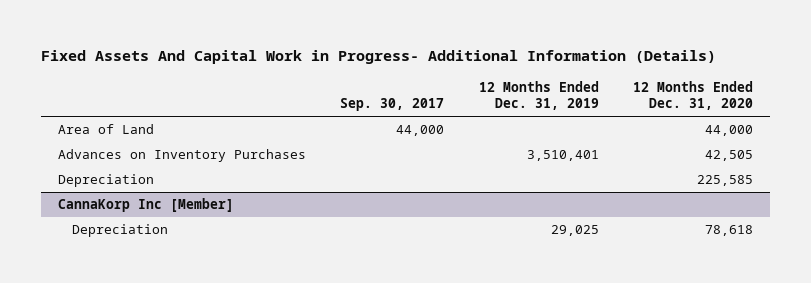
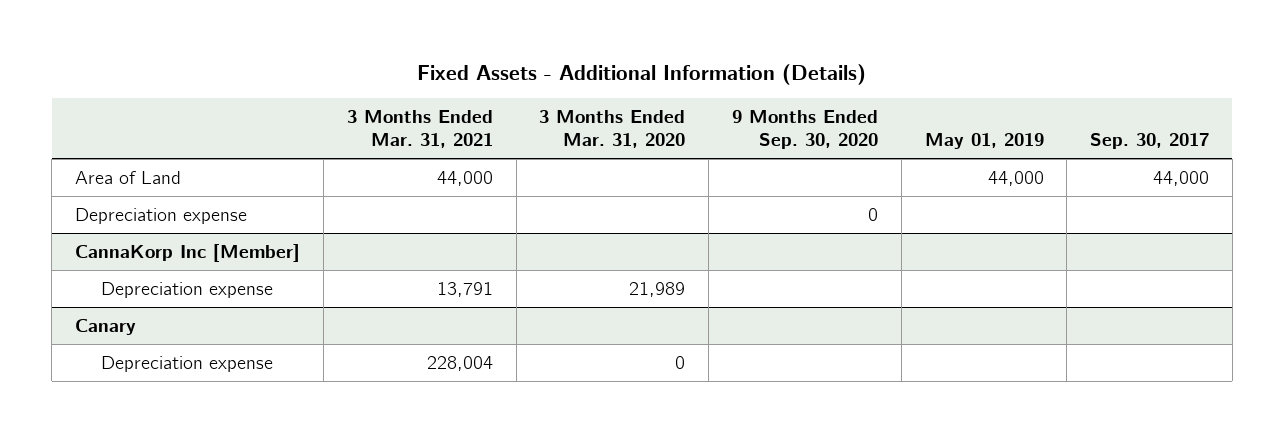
- Fixed Assets And Capital Work in Progress- Additional Information (Details)
+ Fixed Assets - Additional Information (Details)
- | Sep. 30, 2017 | 12 Months Ended Dec. 31, 2019 | 12 Months Ended Dec. 31, 2020
+ | 3 Months Ended Mar. 31, 2021 | 3 Months Ended Mar. 31, 2020 | 9 Months Ended Sep. 30, 2020 | May 01, 2019 | Sep. 30, 2017
- Advances on Inventory Purchases | | 3,510,401 | 42,505
- Depreciation | | | 225,585
+ Depreciation expense | | | 0 | |
@ CannaKorp Inc [Member]
- Depreciation | | 29,025 | 78,618
+ Depreciation expense | 13,791 | 21,989 | | |
+ Canary
+ Depreciation expense | 228,004 | 0 | | |

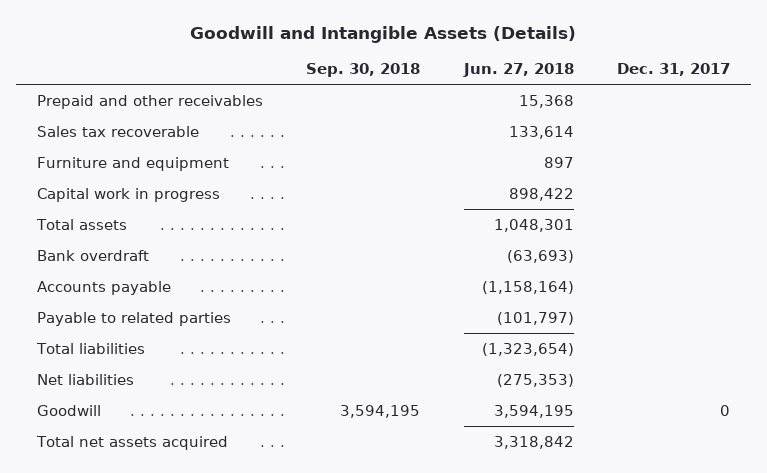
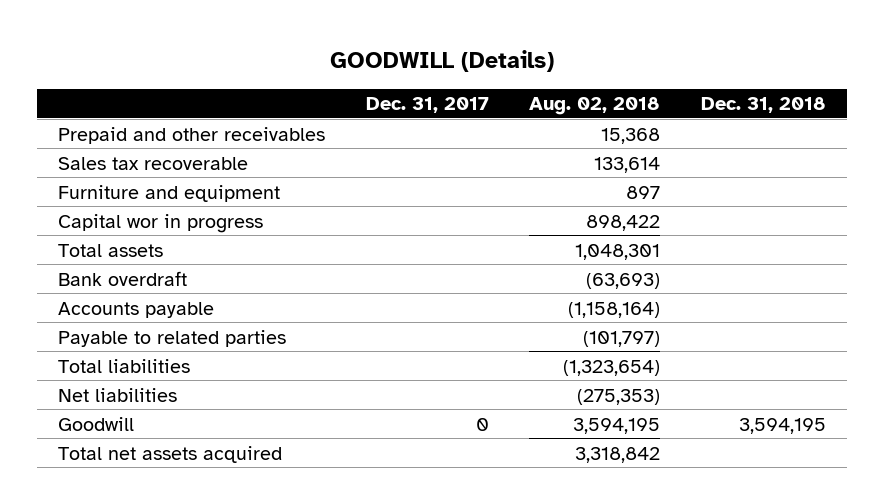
- Goodwill and Intangible Assets (Details)
+ GOODWILL (Details)
- | Sep. 30, 2018 | Jun. 27, 2018 | Dec. 31, 2017
+ | Dec. 31, 2017 | Aug. 02, 2018 | Dec. 31, 2018
- Capital work in progress | | 898,422 |
+ Capital wor in progress | | 898,422 |

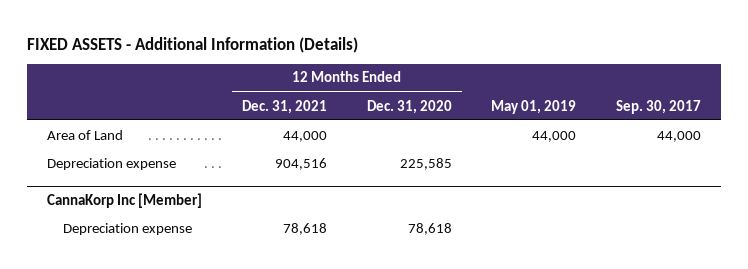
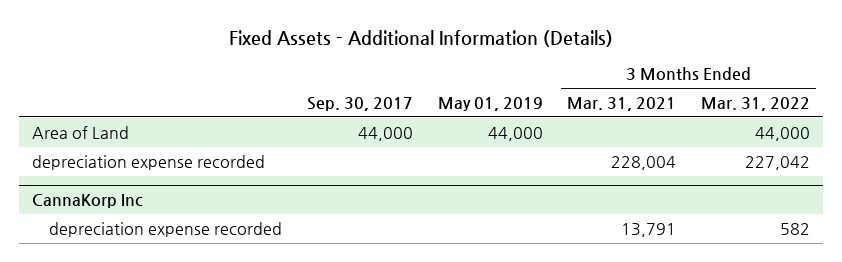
- FIXED ASSETS - Additional Information (Details)
+ Fixed Assets - Additional Information (Details)
- | 12 Months Ended Dec. 31, 2021 | 12 Months Ended Dec. 31, 2020 | May 01, 2019 | Sep. 30, 2017
+ | Sep. 30, 2017 | May 01, 2019 | 3 Months Ended Mar. 31, 2021 | 3 Months Ended Mar. 31, 2022
- Depreciation expense | 904,516 | 225,585 | |
- CannaKorp Inc [Member]
- Depreciation expense | 78,618 | 78,618 | |
+ depreciation expense recorded | | | 228,004 | 227,042
+ CannaKorp Inc
+ depreciation expense recorded | | | 13,791 | 582

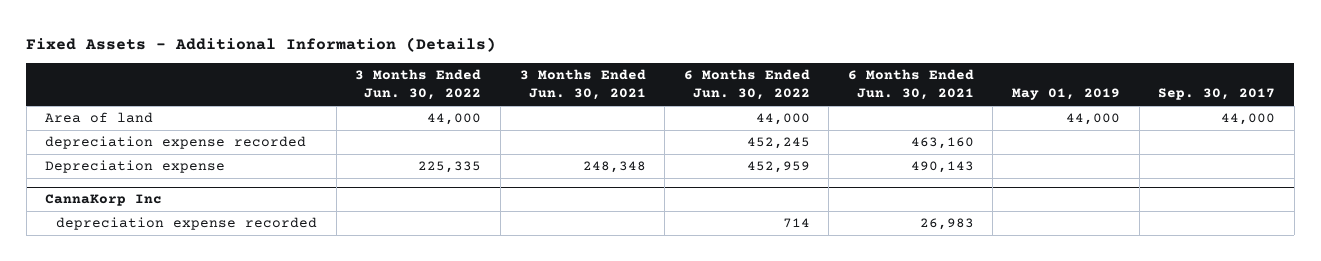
- | Sep. 30, 2017 | May 01, 2019 | 3 Months Ended Mar. 31, 2021 | 3 Months Ended Mar. 31, 2022
+ | 3 Months Ended Jun. 30, 2022 | 3 Months Ended Jun. 30, 2021 | 6 Months Ended Jun. 30, 2022 | 6 Months Ended Jun. 30, 2021 | May 01, 2019 | Sep. 30, 2017
- Area of Land | 44,000 | 44,000 | | 44,000
+ Area of land | 44,000 | | 44,000 | | 44,000 | 44,000
+ Depreciation expense | 225,335 | 248,348 | 452,959 | 490,143 | |

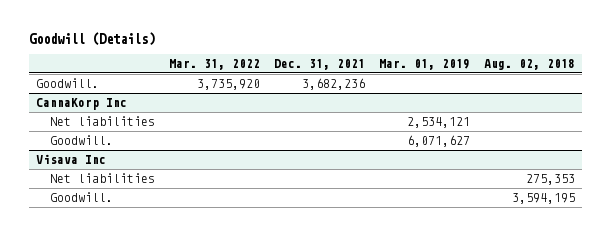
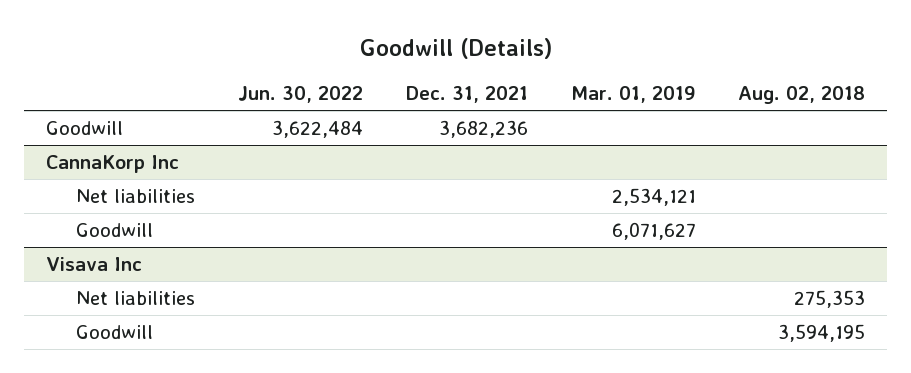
- | Mar. 31, 2022 | Dec. 31, 2021 | Mar. 01, 2019 | Aug. 02, 2018
+ | Jun. 30, 2022 | Dec. 31, 2021 | Mar. 01, 2019 | Aug. 02, 2018
- Goodwill. | 3,735,920 | 3,682,236 | |
+ Goodwill | 3,622,484 | 3,682,236 | |
@ CannaKorp Inc
- Goodwill. | | | 6,071,627 |
+ Goodwill | | | 6,071,627 |
@ Visava Inc
- Goodwill. | | | | 3,594,195
+ Goodwill | | | | 3,594,195

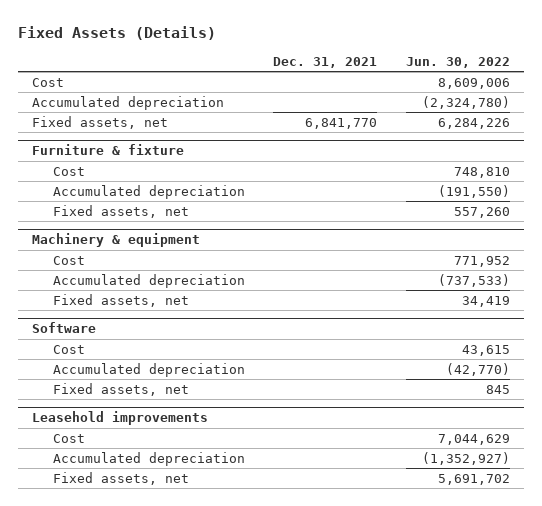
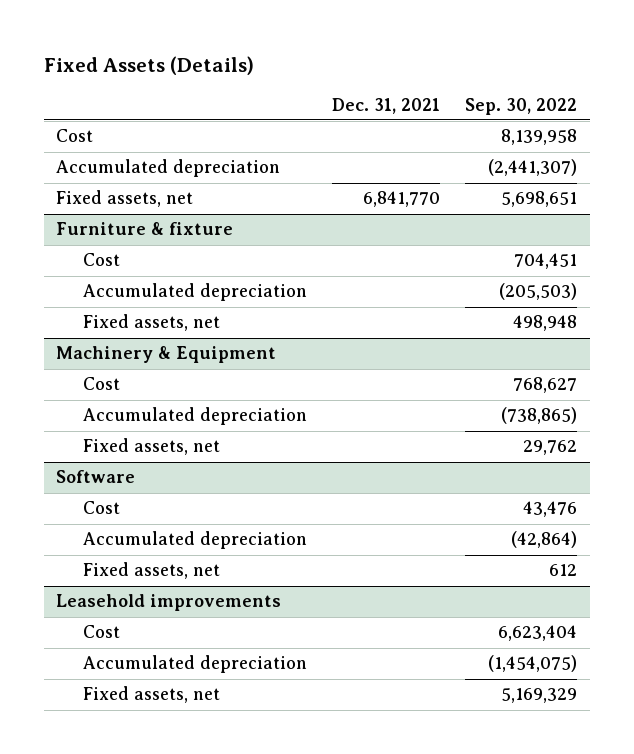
- | Dec. 31, 2021 | Jun. 30, 2022
+ | Dec. 31, 2021 | Sep. 30, 2022
- Machinery & equipment
+ Machinery & Equipment

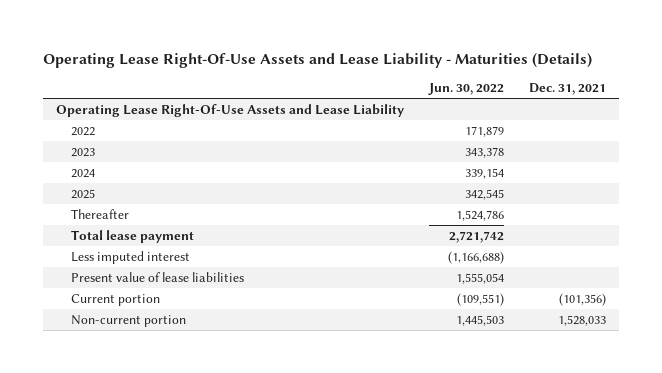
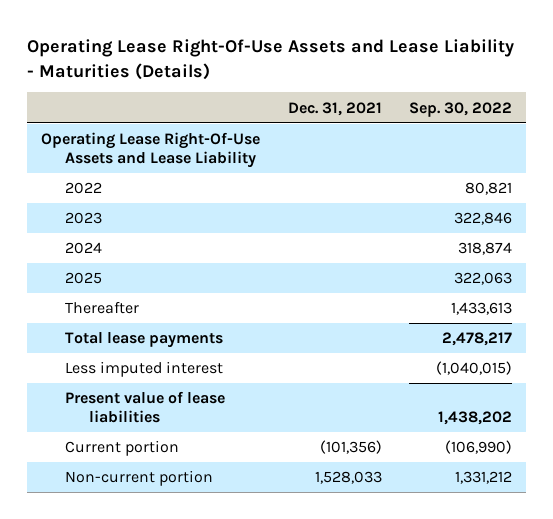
- | Jun. 30, 2022 | Dec. 31, 2021
+ | Dec. 31, 2021 | Sep. 30, 2022
- Total lease payment | 2,721,742 |
+ Total lease payments | | 2,478,217

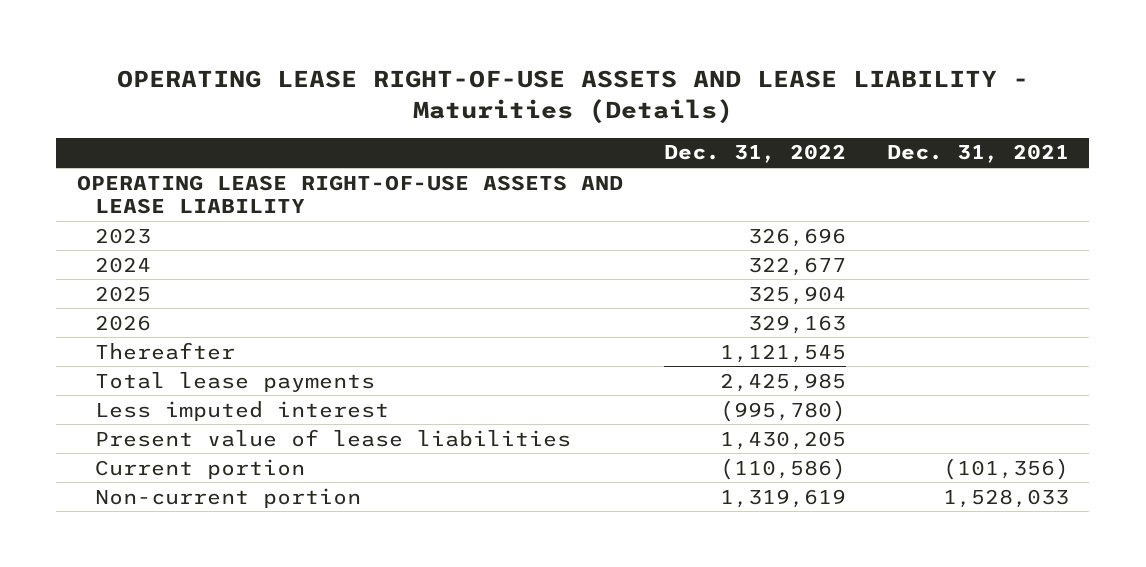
- Operating Lease Right-Of-Use Assets and Lease Liability - Maturities (Details)
+ OPERATING LEASE RIGHT-OF-USE ASSETS AND LEASE LIABILITY - Maturities (Details)
- | Dec. 31, 2021 | Sep. 30, 2022
+ | Dec. 31, 2022 | Dec. 31, 2021
- Operating Lease Right-Of-Use Assets and Lease Liability
- 2022 | | 80,821
+ OPERATING LEASE RIGHT-OF-USE ASSETS AND LEASE LIABILITY
+ 2026 | 329,163 |

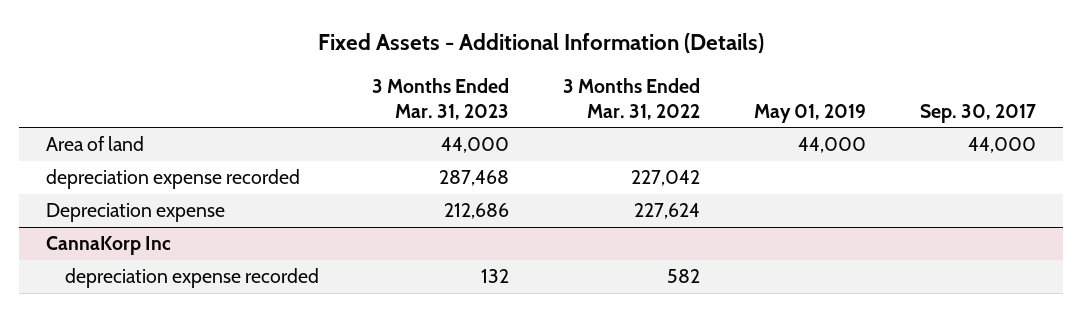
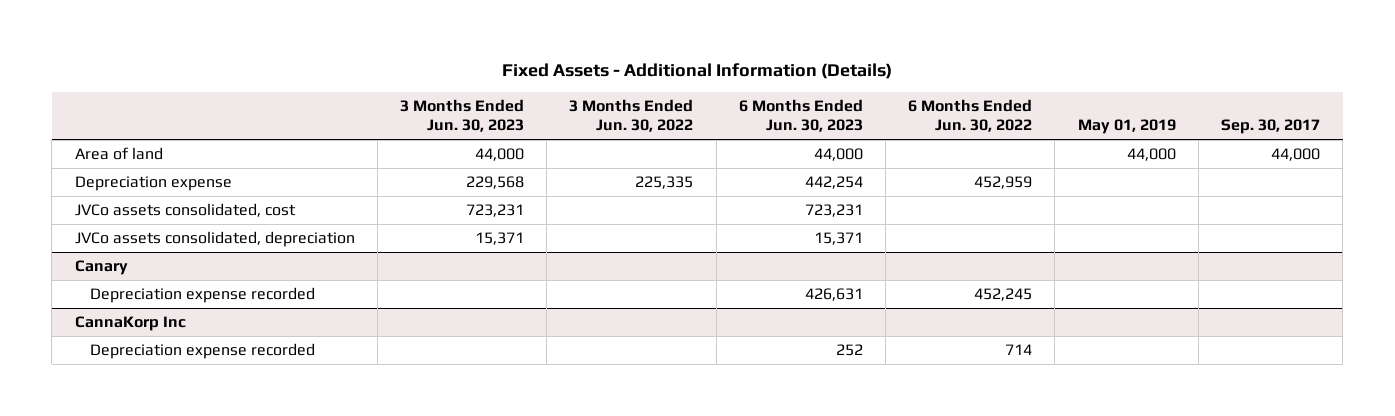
- | 3 Months Ended Mar. 31, 2023 | 3 Months Ended Mar. 31, 2022 | May 01, 2019 | Sep. 30, 2017
+ | 3 Months Ended Jun. 30, 2023 | 3 Months Ended Jun. 30, 2022 | 6 Months Ended Jun. 30, 2023 | 6 Months Ended Jun. 30, 2022 | May 01, 2019 | Sep. 30, 2017
- depreciation expense recorded | 287,468 | 227,042 | |
+ JVCo assets consolidated, cost | 723,231 | | 723,231 | | |
+ JVCo assets consolidated, depreciation | 15,371 | | 15,371 | | |
+ Canary
+ Depreciation expense recorded | | | 426,631 | 452,245 | |
@ CannaKorp Inc
- depreciation expense recorded | 132 | 582 | |
+ Depreciation expense recorded | | | 252 | 714 | |

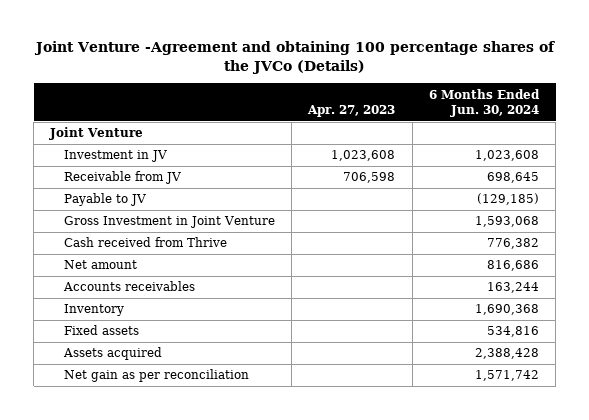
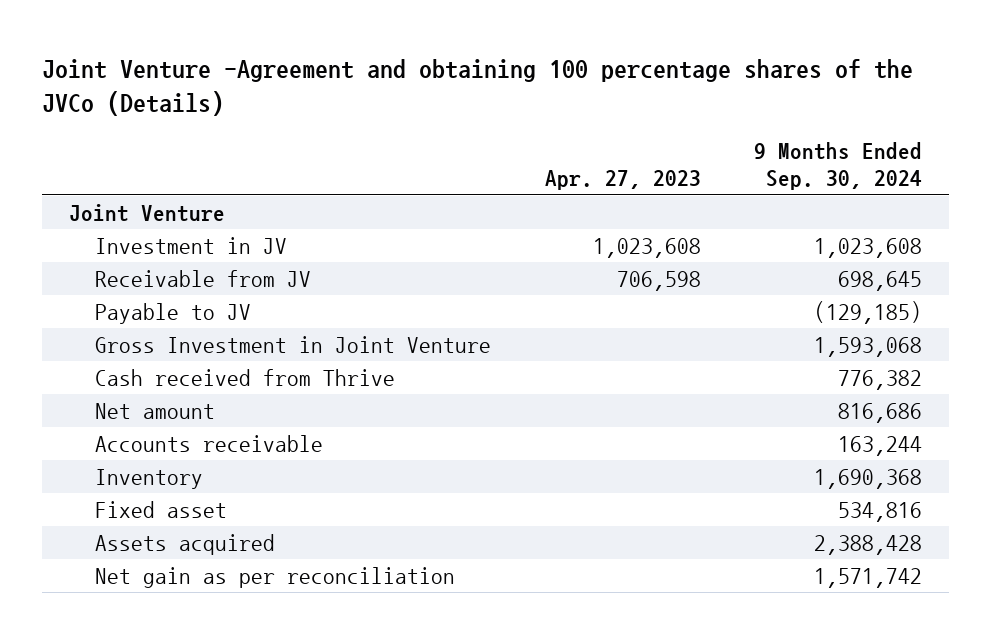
- | Apr. 27, 2023 | 6 Months Ended Jun. 30, 2024
+ | Apr. 27, 2023 | 9 Months Ended Sep. 30, 2024
- Accounts receivables | | 163,244
+ Accounts receivable | | 163,244
- Fixed assets | | 534,816
+ Fixed asset | | 534,816

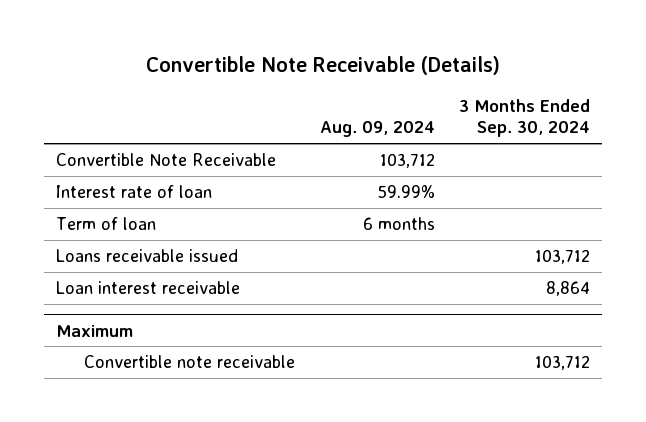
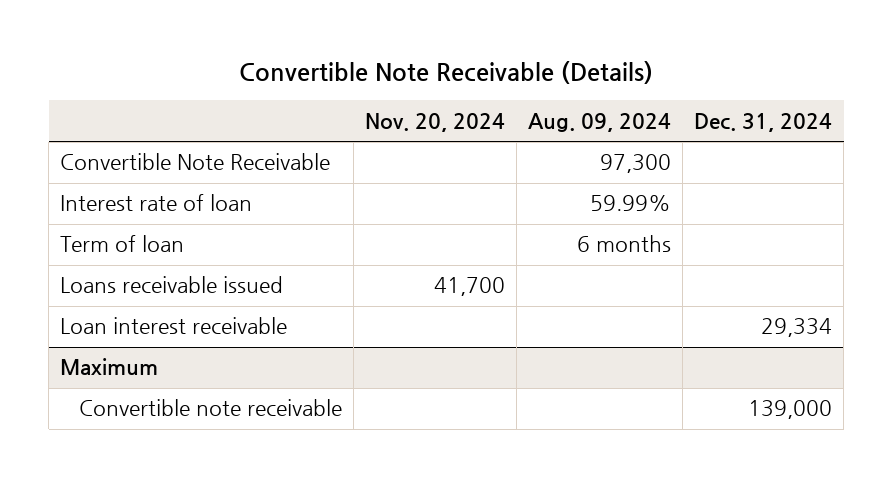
- | Aug. 09, 2024 | 3 Months Ended Sep. 30, 2024
+ | Nov. 20, 2024 | Aug. 09, 2024 | Dec. 31, 2024
- Convertible Note Receivable | 103,712 |
+ Convertible Note Receivable | | 97,300 |

